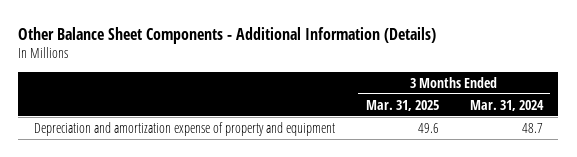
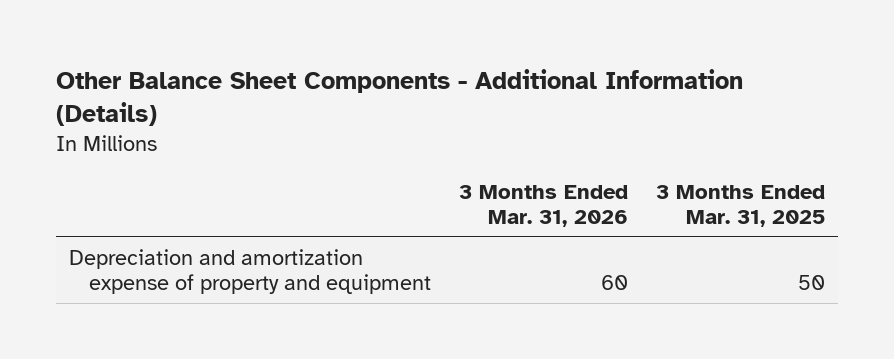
- | 3 Months Ended Mar. 31, 2025 | 3 Months Ended Mar. 31, 2024
+ | 3 Months Ended Mar. 31, 2026 | 3 Months Ended Mar. 31, 2025
- Depreciation and amortization expense of property and equipment | 49.6 | 48.7
+ Depreciation and amortization expense of property and equipment | 60 | 50

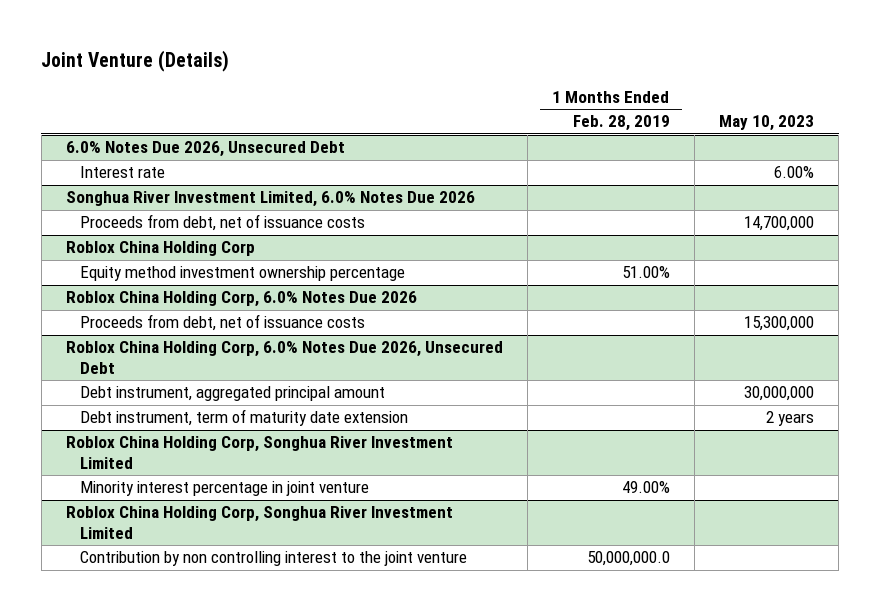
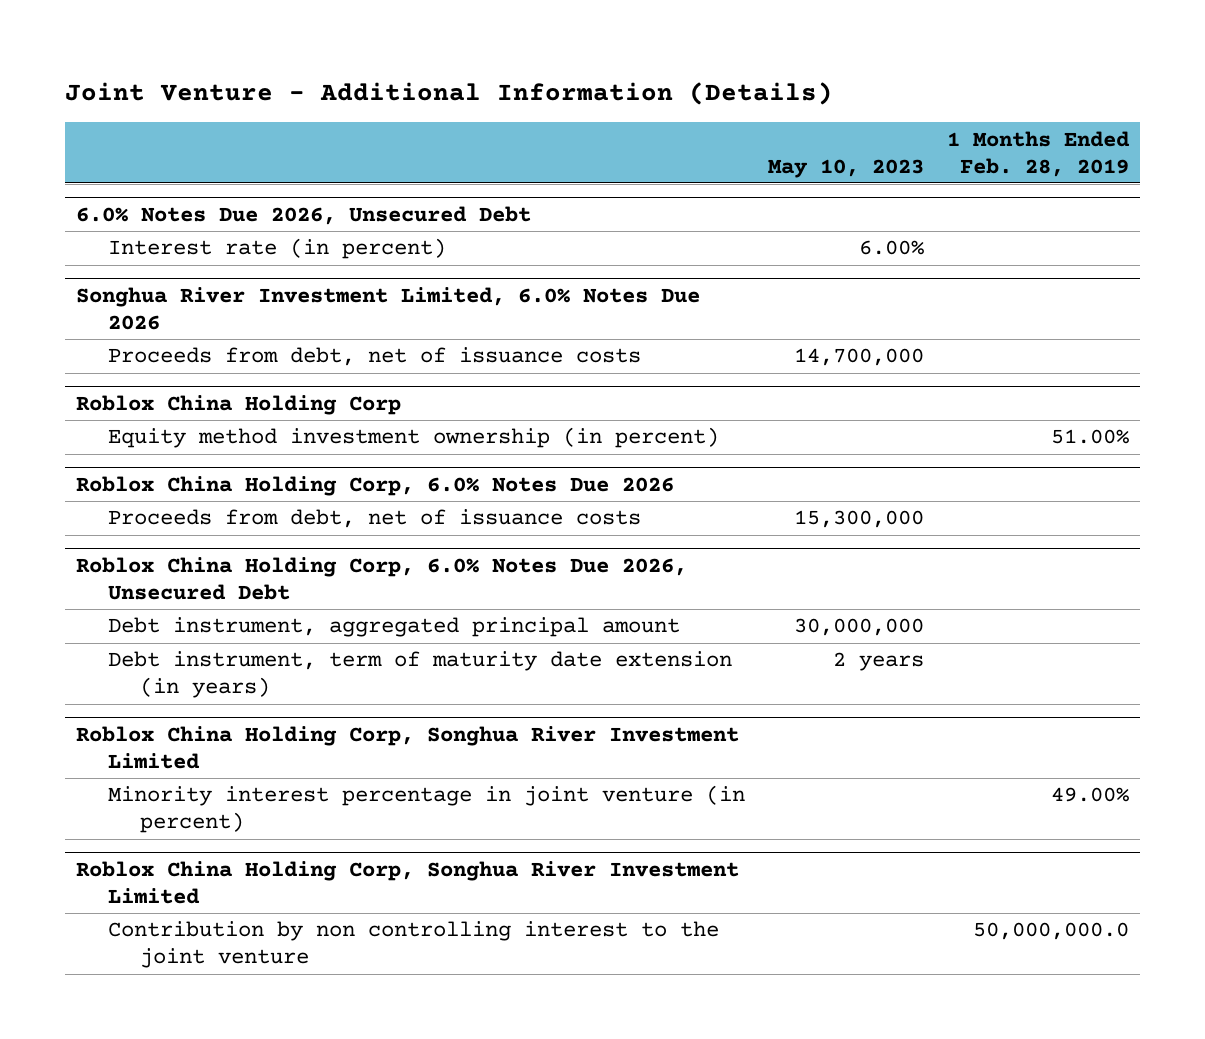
- Joint Venture (Details)
+ Joint Venture - Additional Information (Details)
- | 1 Months Ended Feb. 28, 2019 | May 10, 2023
+ | May 10, 2023 | 1 Months Ended Feb. 28, 2019
@ 6.0% Notes Due 2026, Unsecured Debt
- Interest rate | | 6.00%
+ Interest rate (in percent) | 6.00% |
@ Roblox China Holding Corp
- Equity method investment ownership percentage | 51.00% |
+ Equity method investment ownership (in percent) | | 51.00%
@ Roblox China Holding Corp, 6.0% Notes Due 2026, Unsecured Debt
- Debt instrument, term of maturity date extension | | 2 years
+ Debt instrument, term of maturity date extension (in years) | 2 years |
@ Roblox China Holding Corp, Songhua River Investment Limited
- Minority interest percentage in joint venture | 49.00% |
+ Minority interest percentage in joint venture (in percent) | | 49.00%

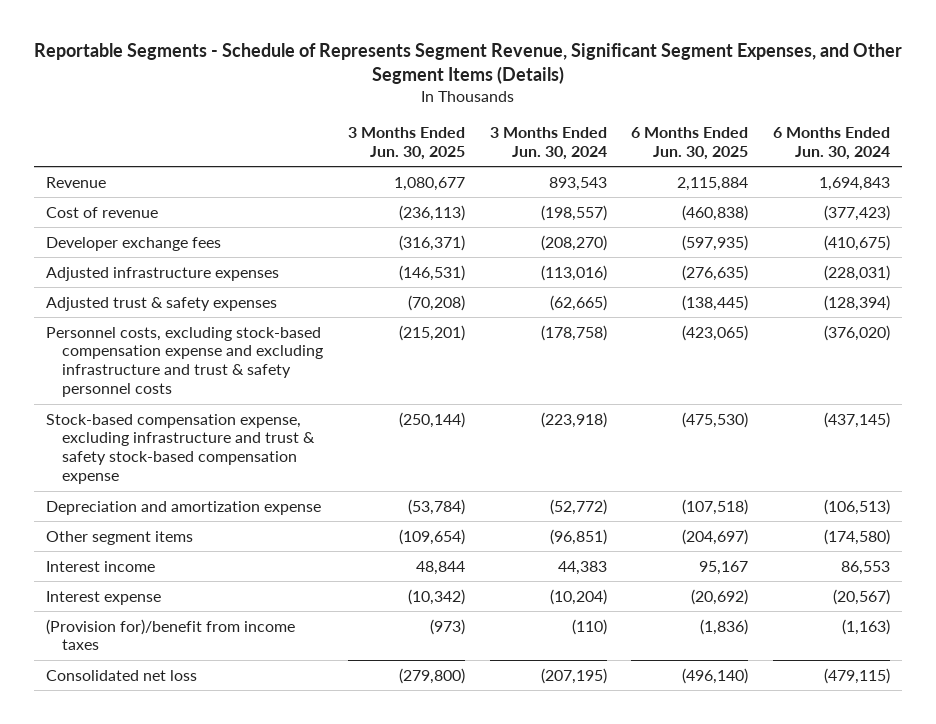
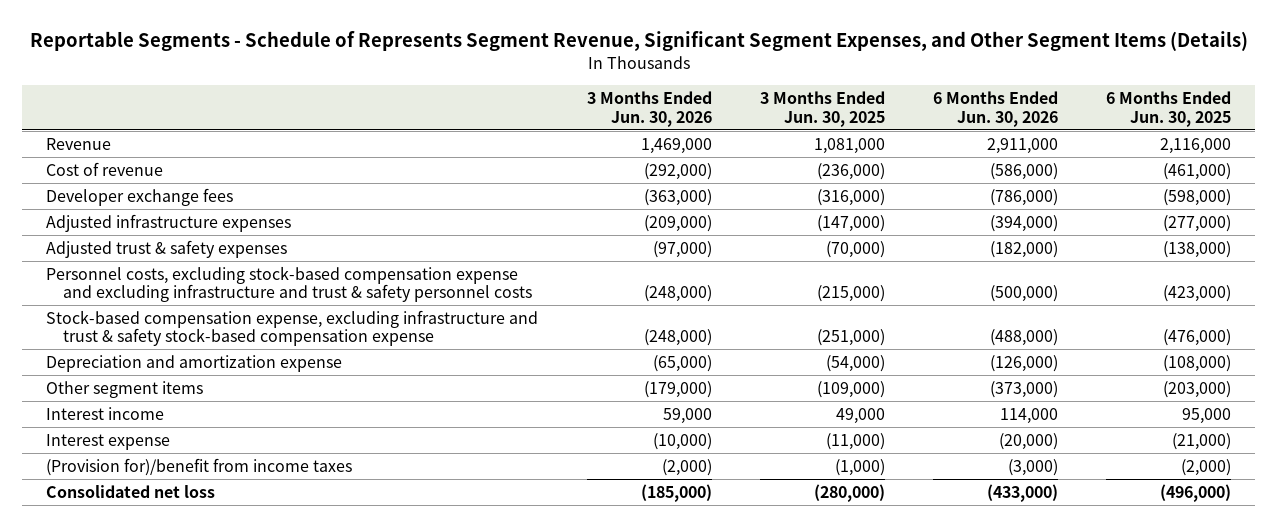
- | 3 Months Ended Jun. 30, 2025 | 3 Months Ended Jun. 30, 2024 | 6 Months Ended Jun. 30, 2025 | 6 Months Ended Jun. 30, 2024
+ | 3 Months Ended Jun. 30, 2026 | 3 Months Ended Jun. 30, 2025 | 6 Months Ended Jun. 30, 2026 | 6 Months Ended Jun. 30, 2025
- Revenue | 1,080,677 | 893,543 | 2,115,884 | 1,694,843
- Cost of revenue | (236,113) | (198,557) | (460,838) | (377,423)
- Developer exchange fees | (316,371) | (208,270) | (597,935) | (410,675)
- Adjusted infrastructure expenses | (146,531) | (113,016) | (276,635) | (228,031)
- Adjusted trust & safety expenses | (70,208) | (62,665) | (138,445) | (128,394)
- Personnel costs, excluding stock-based compensation expense and excluding infrastructure and trust & safety personnel costs | (215,201) | (178,758) | (423,065) | (376,020)
- Stock-based compensation expense, excluding infrastructure and trust & safety stock-based compensation expense | (250,144) | (223,918) | (475,530) | (437,145)
- Depreciation and amortization expense | (53,784) | (52,772) | (107,518) | (106,513)
- Other segment items | (109,654) | (96,851) | (204,697) | (174,580)
- Interest income | 48,844 | 44,383 | 95,167 | 86,553
- Interest expense | (10,342) | (10,204) | (20,692) | (20,567)
- (Provision for)/benefit from income taxes | (973) | (110) | (1,836) | (1,163)
- Consolidated net loss | (279,800) | (207,195) | (496,140) | (479,115)
+ Revenue | 1,469,000 | 1,081,000 | 2,911,000 | 2,116,000
+ Cost of revenue | (292,000) | (236,000) | (586,000) | (461,000)
+ Developer exchange fees | (363,000) | (316,000) | (786,000) | (598,000)
+ Adjusted infrastructure expenses | (209,000) | (147,000) | (394,000) | (277,000)
+ Adjusted trust & safety expenses | (97,000) | (70,000) | (182,000) | (138,000)
+ Personnel costs, excluding stock-based compensation expense and excluding infrastructure and trust & safety personnel costs | (248,000) | (215,000) | (500,000) | (423,000)
+ Stock-based compensation expense, excluding infrastructure and trust & safety stock-based compensation expense | (248,000) | (251,000) | (488,000) | (476,000)
+ Depreciation and amortization expense | (65,000) | (54,000) | (126,000) | (108,000)
+ Other segment items | (179,000) | (109,000) | (373,000) | (203,000)
+ Interest income | 59,000 | 49,000 | 114,000 | 95,000
+ Interest expense | (10,000) | (11,000) | (20,000) | (21,000)
+ (Provision for)/benefit from income taxes | (2,000) | (1,000) | (3,000) | (2,000)
+ Consolidated net loss | (185,000) | (280,000) | (433,000) | (496,000)

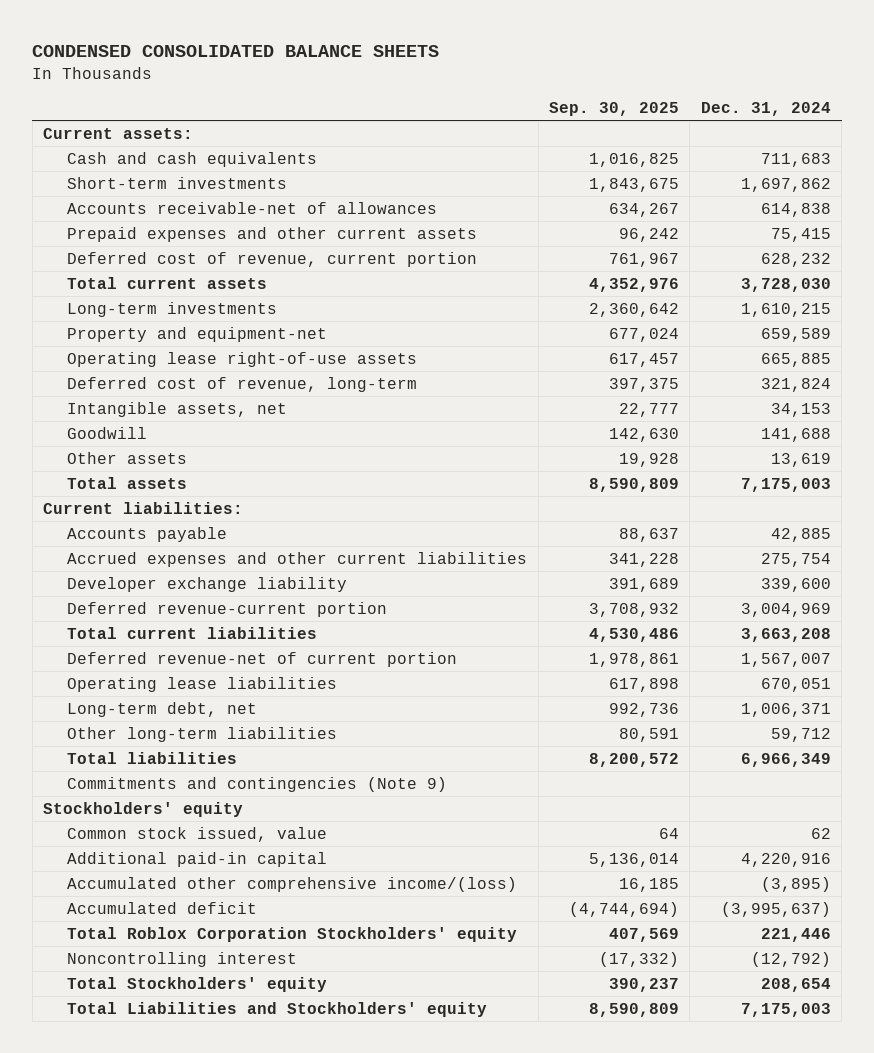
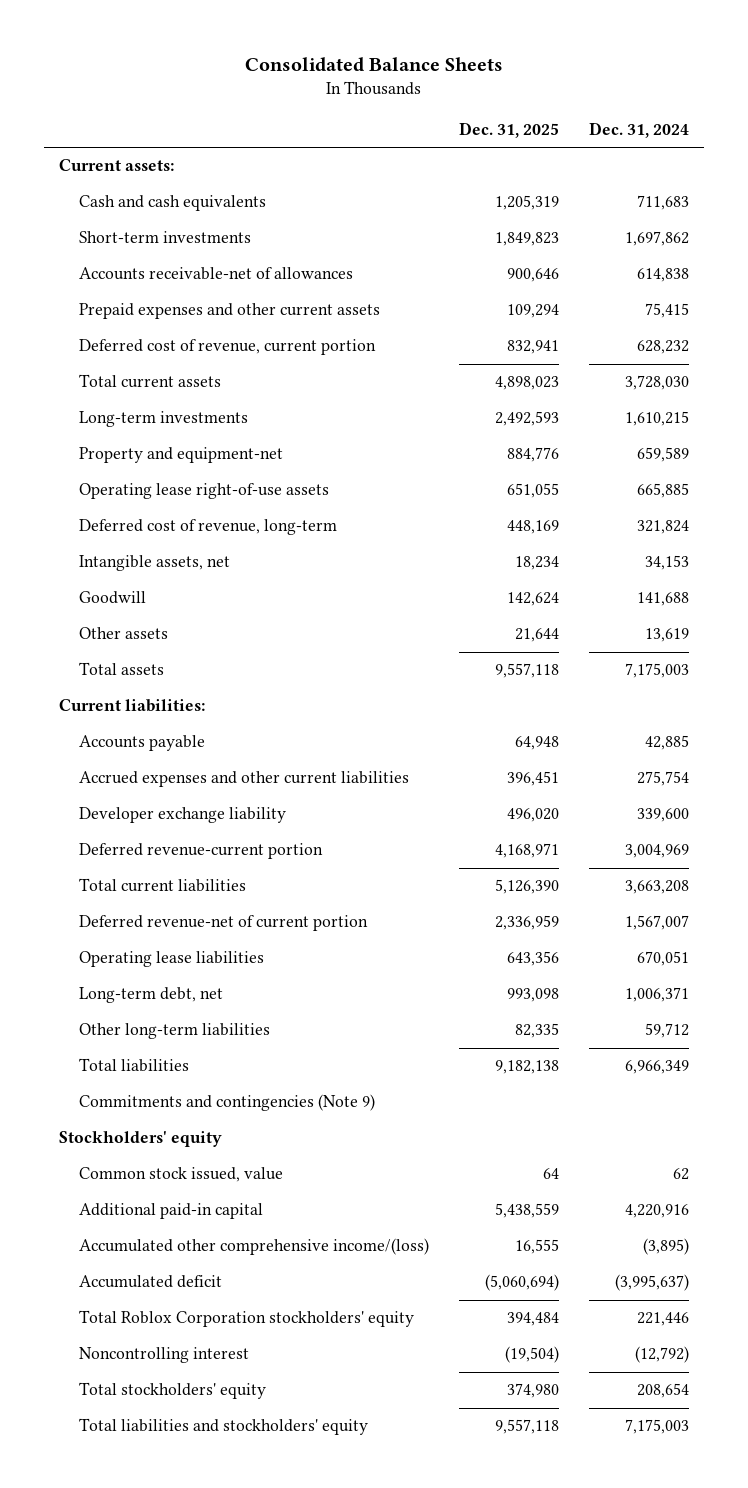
- CONDENSED CONSOLIDATED BALANCE SHEETS
+ Consolidated Balance Sheets
- | Sep. 30, 2025 | Dec. 31, 2024
+ | Dec. 31, 2025 | Dec. 31, 2024
- Total Roblox Corporation Stockholders' equity | 407,569 | 221,446
+ Total Roblox Corporation stockholders' equity | 394,484 | 221,446
- Total Stockholders' equity | 390,237 | 208,654
- Total Liabilities and Stockholders' equity | 8,590,809 | 7,175,003
+ Total stockholders' equity | 374,980 | 208,654
+ Total liabilities and stockholders' equity | 9,557,118 | 7,175,003

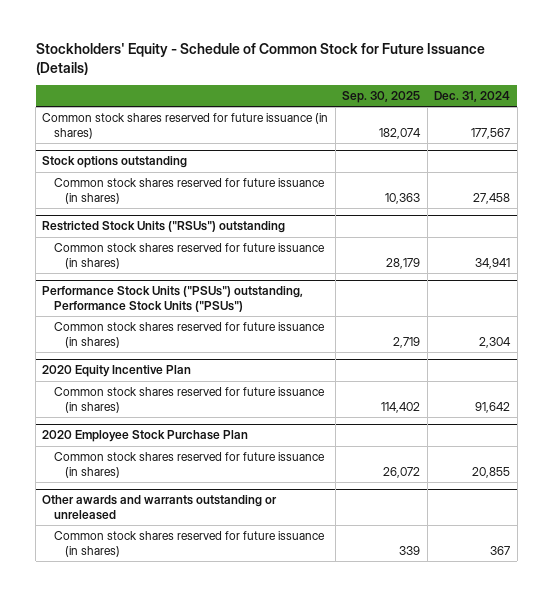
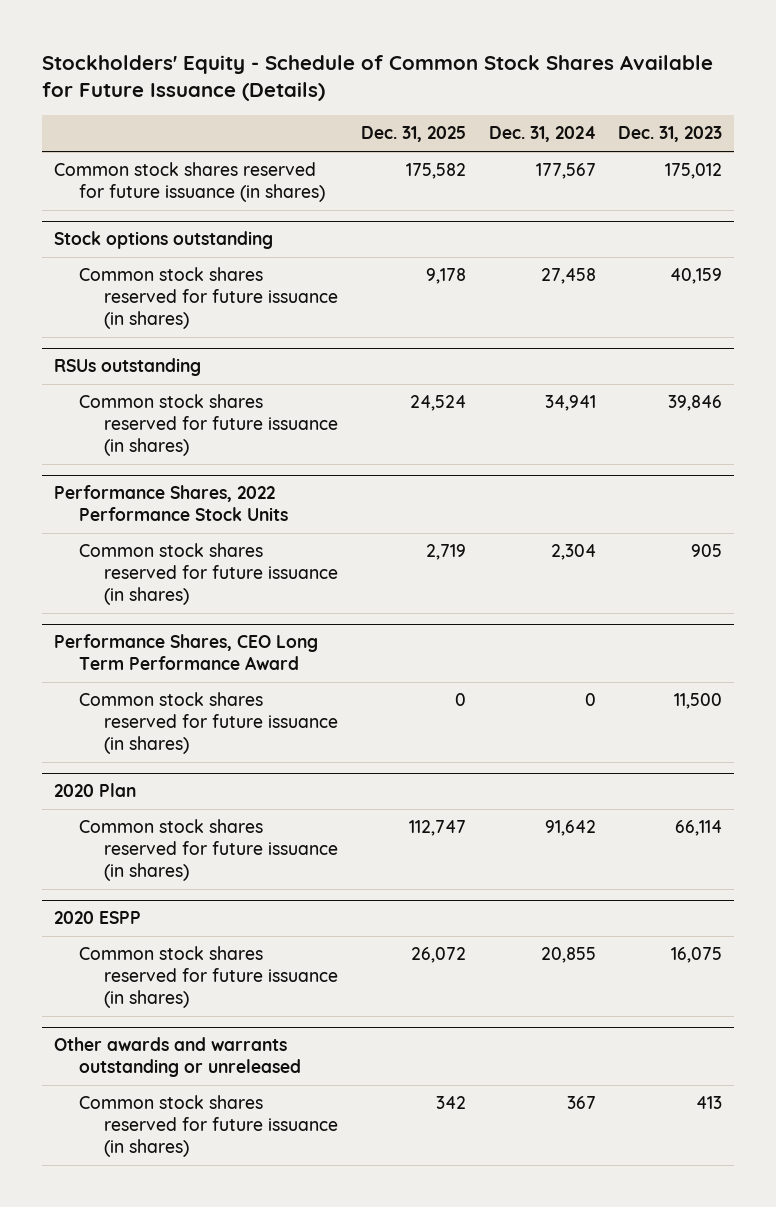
- Stockholders' Equity - Schedule of Common Stock for Future Issuance (Details)
+ Stockholders' Equity - Schedule of Common Stock Shares Available for Future Issuance (Details)
- | Sep. 30, 2025 | Dec. 31, 2024
+ | Dec. 31, 2025 | Dec. 31, 2024 | Dec. 31, 2023
- Restricted Stock Units ("RSUs") outstanding
+ RSUs outstanding
- Performance Stock Units ("PSUs") outstanding, Performance Stock Units ("PSUs")
+ Performance Shares, 2022 Performance Stock Units
- 2020 Equity Incentive Plan
+ Performance Shares, CEO Long Term Performance Award
+ Common stock shares reserved for future issuance (in shares) | 0 | 0 | 11,500
+ 2020 Plan
- 2020 Employee Stock Purchase Plan
+ 2020 ESPP

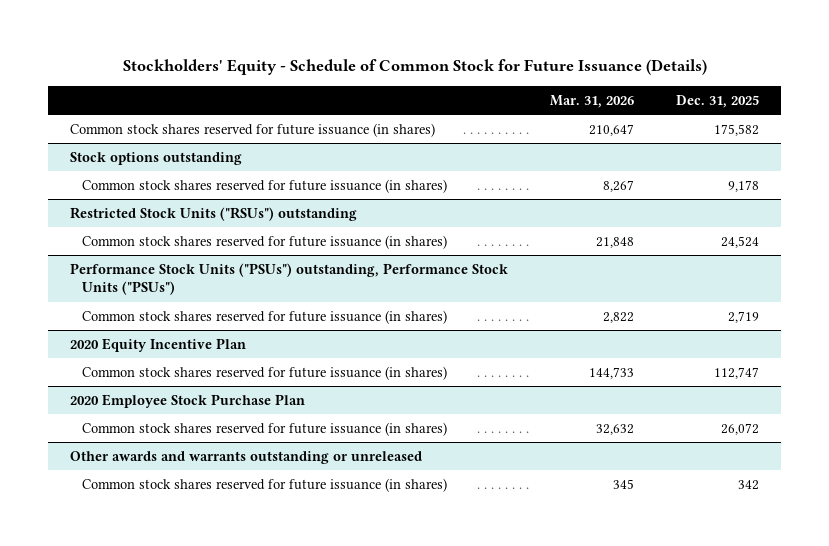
- Stockholders' Equity - Schedule of Common Stock Shares Available for Future Issuance (Details)
+ Stockholders' Equity - Schedule of Common Stock for Future Issuance (Details)
- | Dec. 31, 2025 | Dec. 31, 2024 | Dec. 31, 2023
+ | Mar. 31, 2026 | Dec. 31, 2025
- RSUs outstanding
+ Restricted Stock Units ("RSUs") outstanding
- Performance Shares, 2022 Performance Stock Units
+ Performance Stock Units ("PSUs") outstanding, Performance Stock Units ("PSUs")
- Performance Shares, CEO Long Term Performance Award
- Common stock shares reserved for future issuance (in shares) | 0 | 0 | 11,500
- 2020 Plan
+ 2020 Equity Incentive Plan
- 2020 ESPP
+ 2020 Employee Stock Purchase Plan

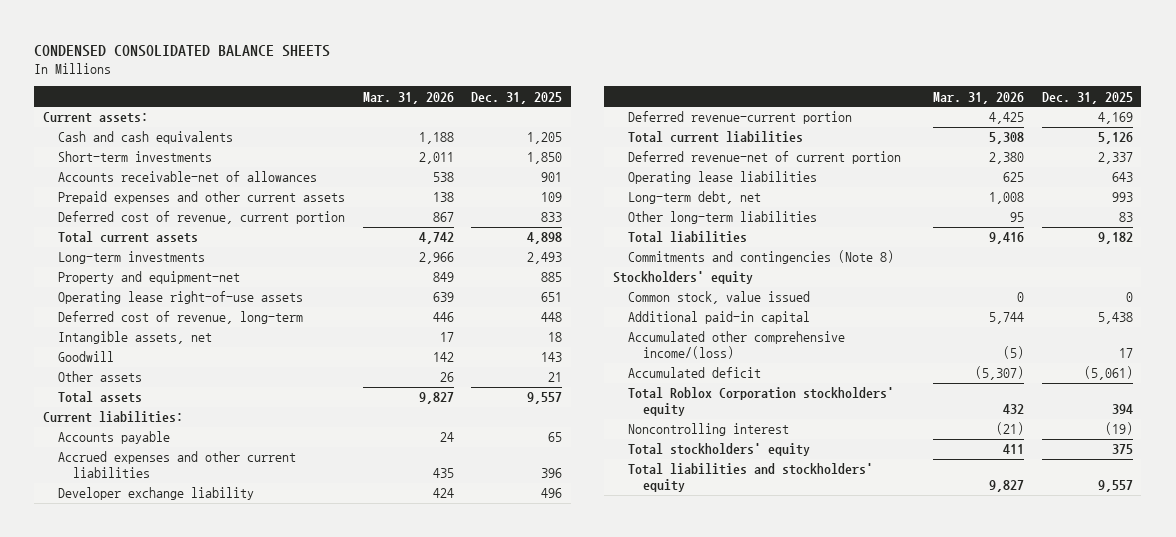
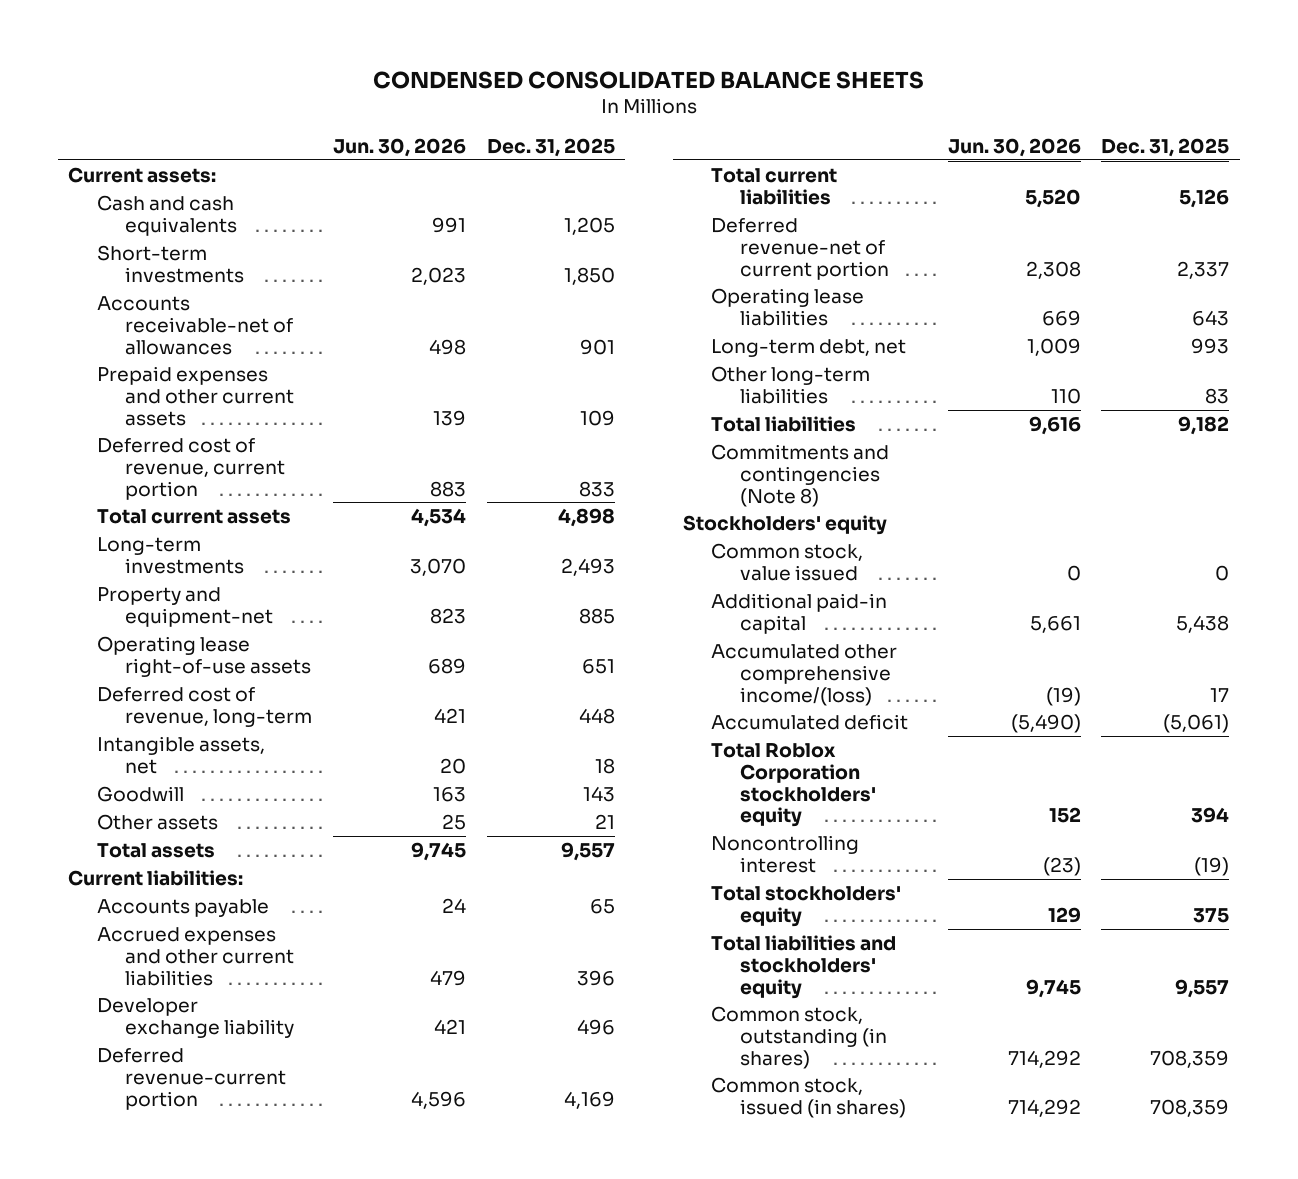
- | Mar. 31, 2026 | Dec. 31, 2025
+ | Jun. 30, 2026 | Dec. 31, 2025
+ Common stock, outstanding (in shares) | 714,292 | 708,359
+ Common stock, issued (in shares) | 714,292 | 708,359

